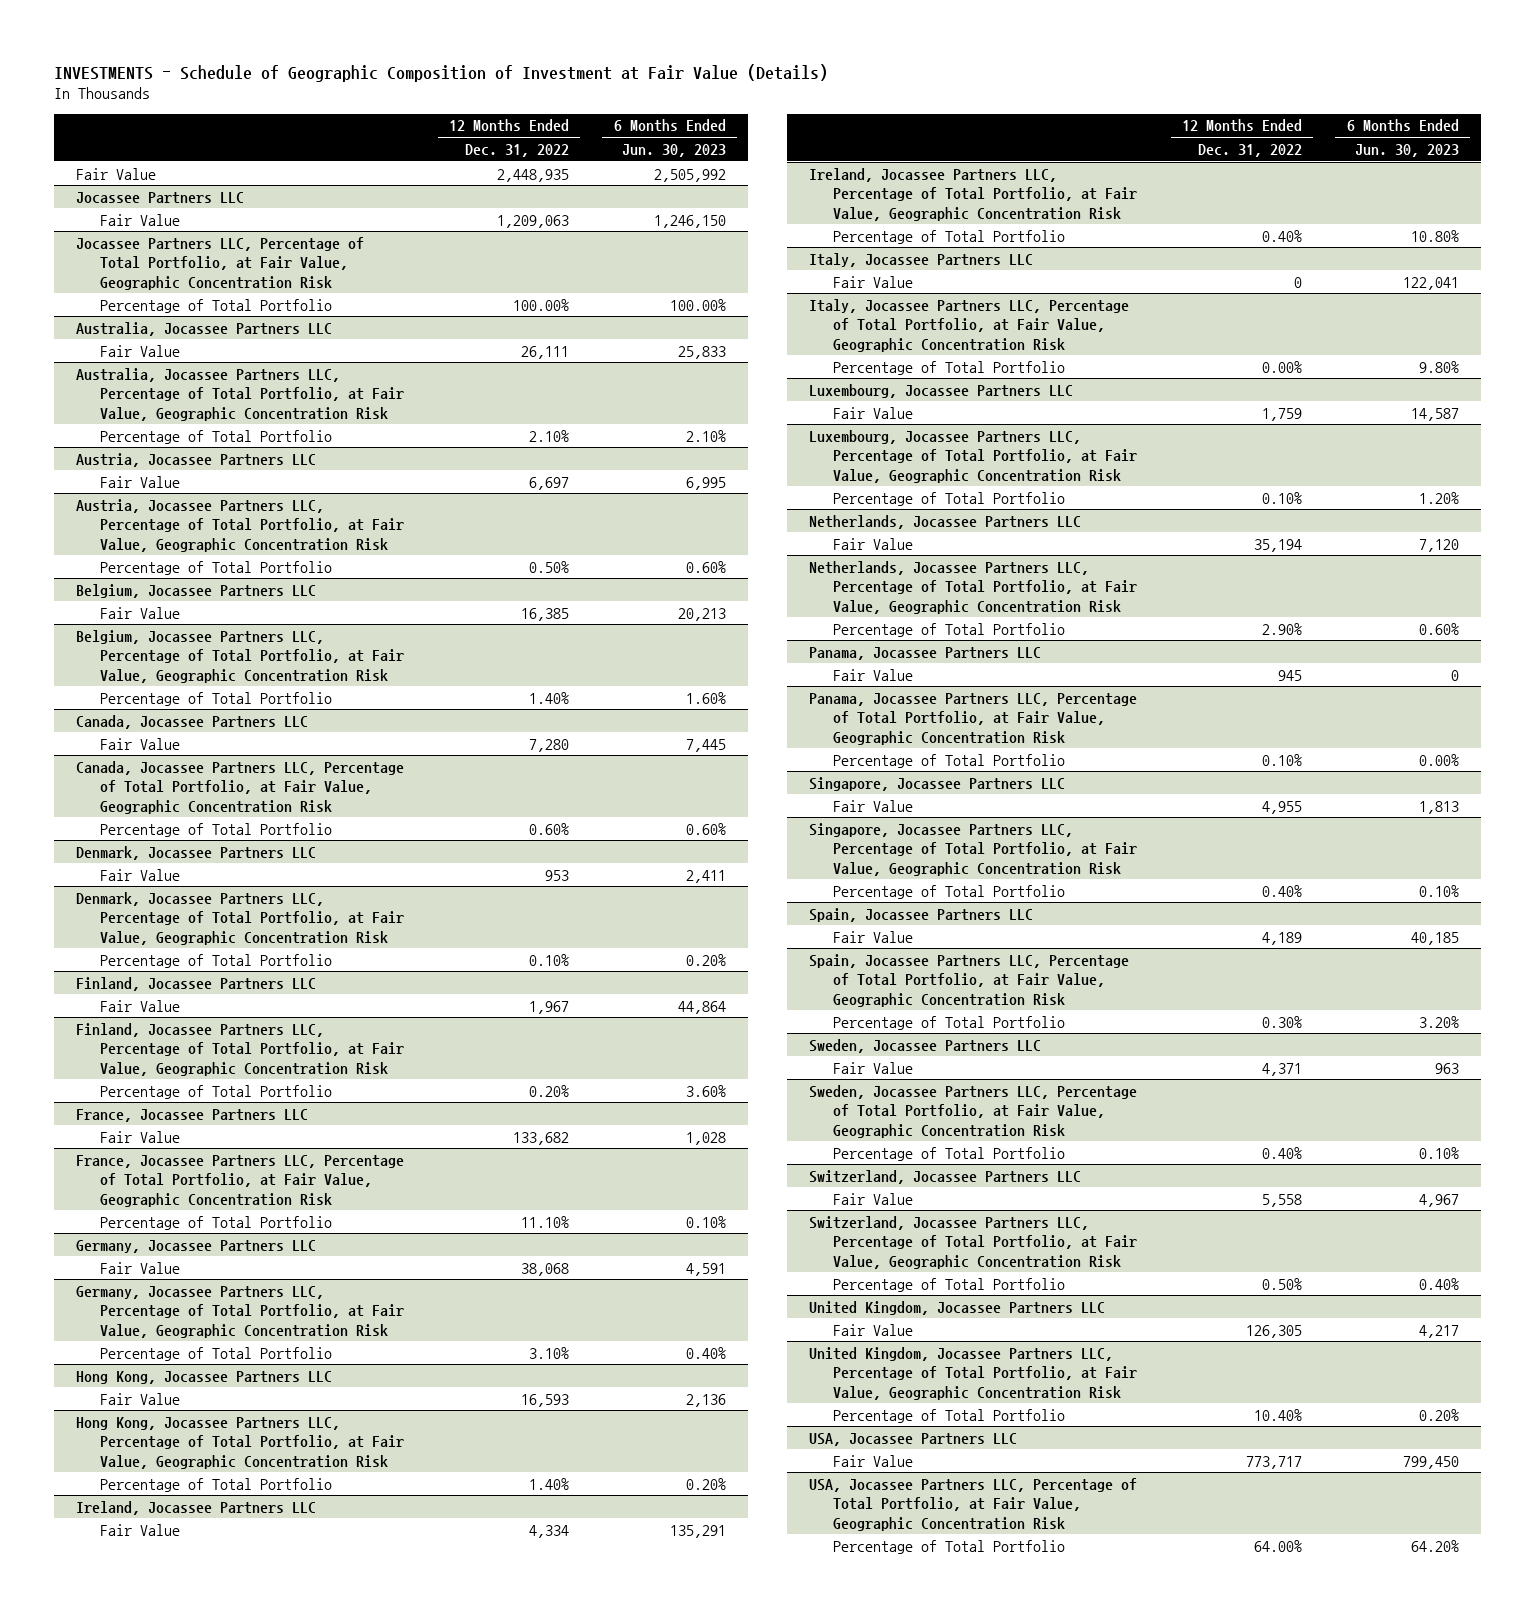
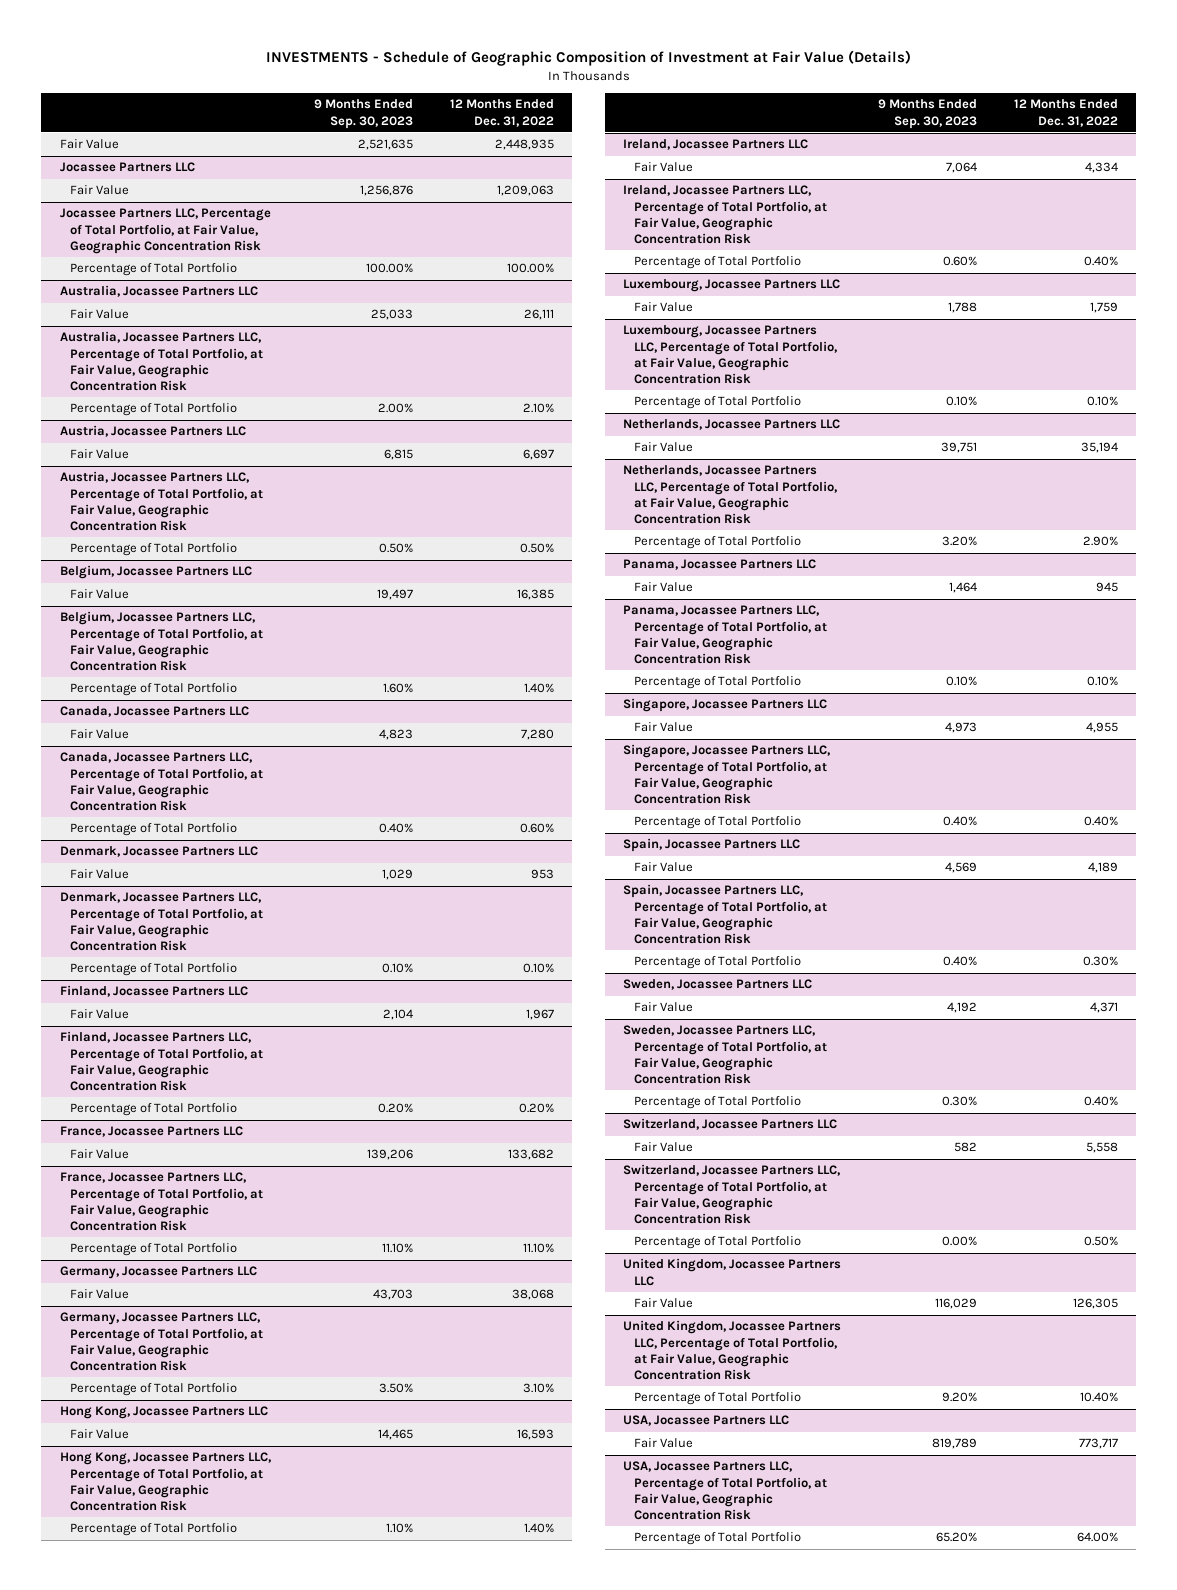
- | 12 Months Ended Dec. 31, 2022 | 6 Months Ended Jun. 30, 2023
+ | 9 Months Ended Sep. 30, 2023 | 12 Months Ended Dec. 31, 2022
- Italy, Jocassee Partners LLC
- Fair Value | 0 | 122,041
- Italy, Jocassee Partners LLC, Percentage of Total Portfolio, at Fair Value, Geographic Concentration Risk
- Percentage of Total Portfolio | 0.00% | 9.80%

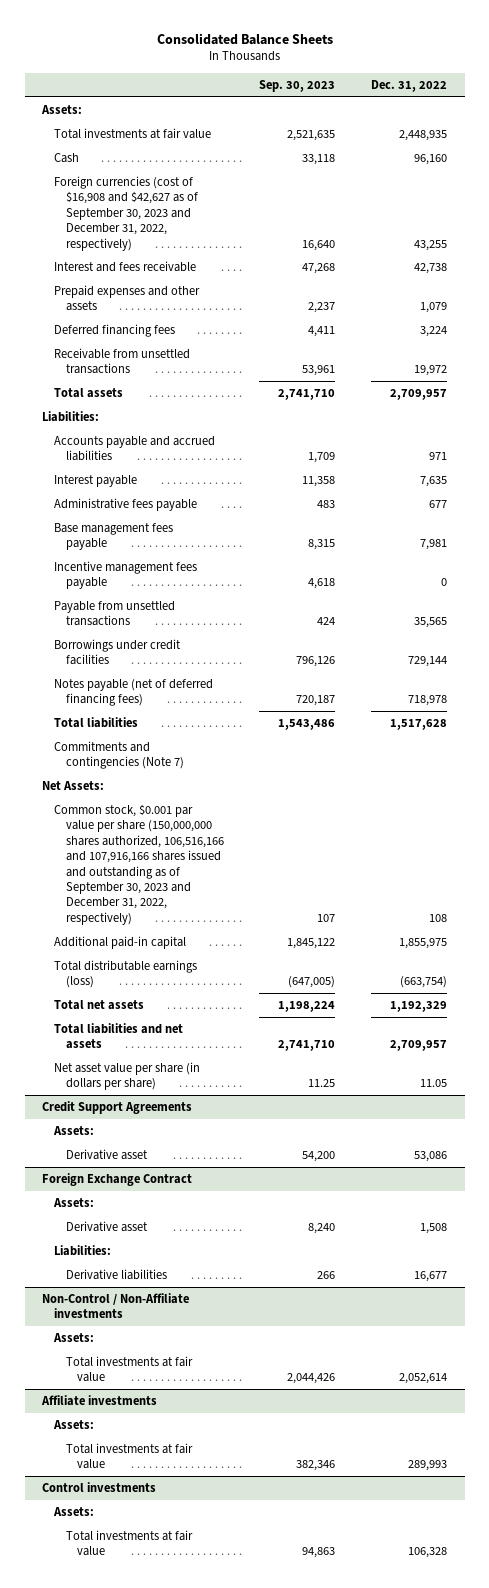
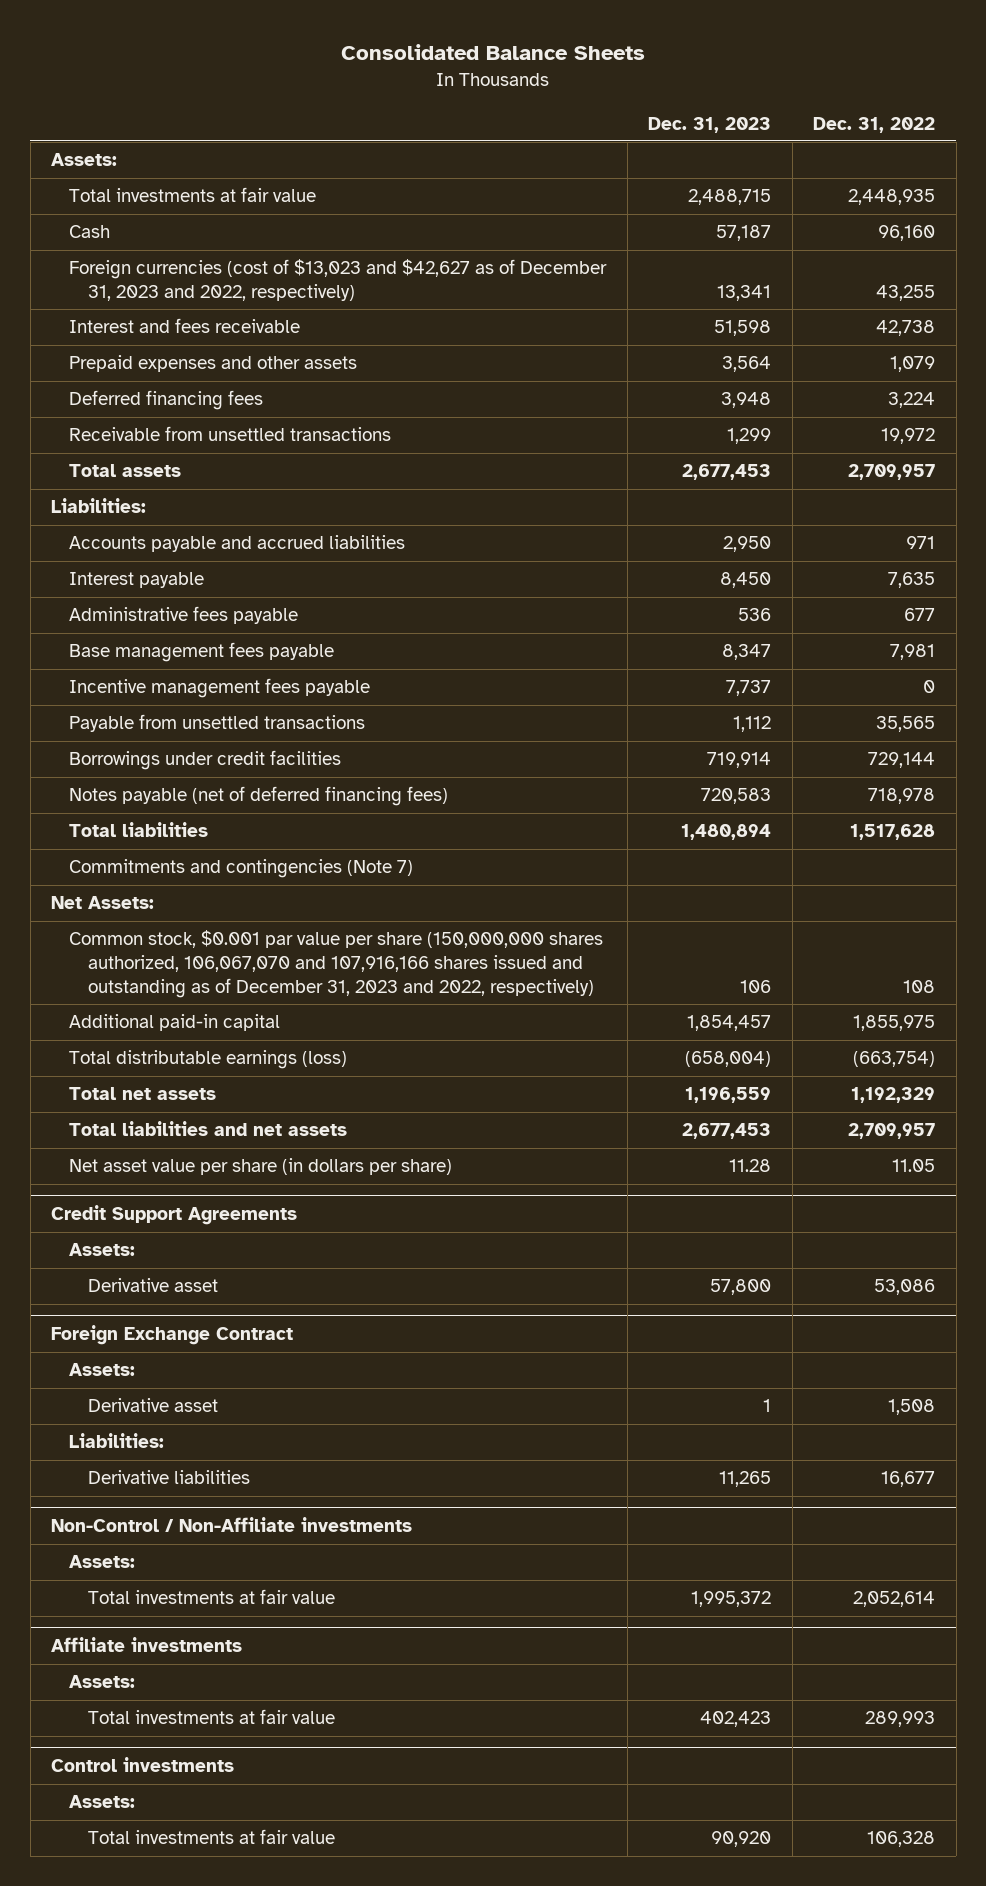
- | Sep. 30, 2023 | Dec. 31, 2022
+ | Dec. 31, 2023 | Dec. 31, 2022
- Foreign currencies (cost of $16,908 and $42,627 as of September 30, 2023 and December 31, 2022, respectively) | 16,640 | 43,255
+ Foreign currencies (cost of $13,023 and $42,627 as of December 31, 2023 and 2022, respectively) | 13,341 | 43,255
- Common stock, $0.001 par value per share (150,000,000 shares authorized, 106,516,166 and 107,916,166 shares issued and outstanding as of September 30, 2023 and December 31, 2022, respectively) | 107 | 108
+ Common stock, $0.001 par value per share (150,000,000 shares authorized, 106,067,070 and 107,916,166 shares issued and outstanding as of December 31, 2023 and 2022, respectively) | 106 | 108

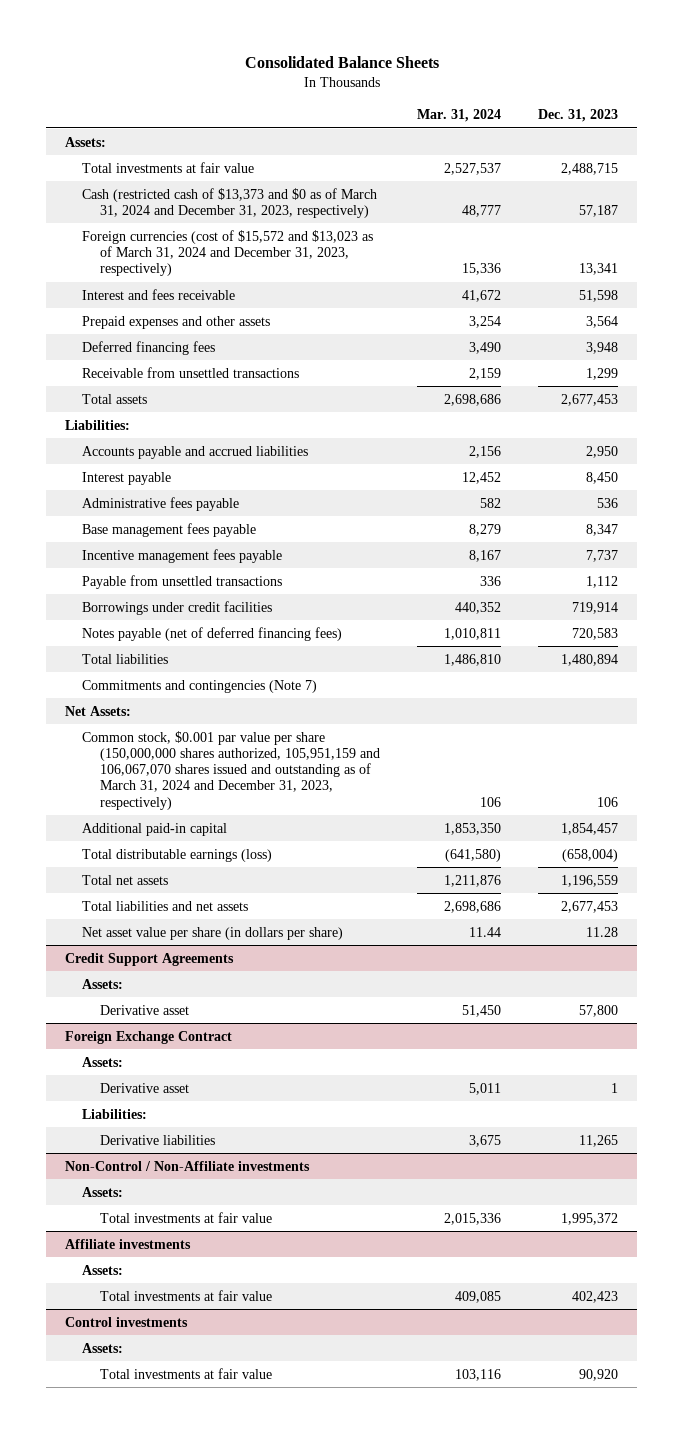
- | Dec. 31, 2023 | Dec. 31, 2022
+ | Mar. 31, 2024 | Dec. 31, 2023
- Cash | 57,187 | 96,160
- Foreign currencies (cost of $13,023 and $42,627 as of December 31, 2023 and 2022, respectively) | 13,341 | 43,255
+ Cash (restricted cash of $13,373 and $0 as of March 31, 2024 and December 31, 2023, respectively) | 48,777 | 57,187
+ Foreign currencies (cost of $15,572 and $13,023 as of March 31, 2024 and December 31, 2023, respectively) | 15,336 | 13,341
- Common stock, $0.001 par value per share (150,000,000 shares authorized, 106,067,070 and 107,916,166 shares issued and outstanding as of December 31, 2023 and 2022, respectively) | 106 | 108
+ Common stock, $0.001 par value per share (150,000,000 shares authorized, 105,951,159 and 106,067,070 shares issued and outstanding as of March 31, 2024 and December 31, 2023, respectively) | 106 | 106

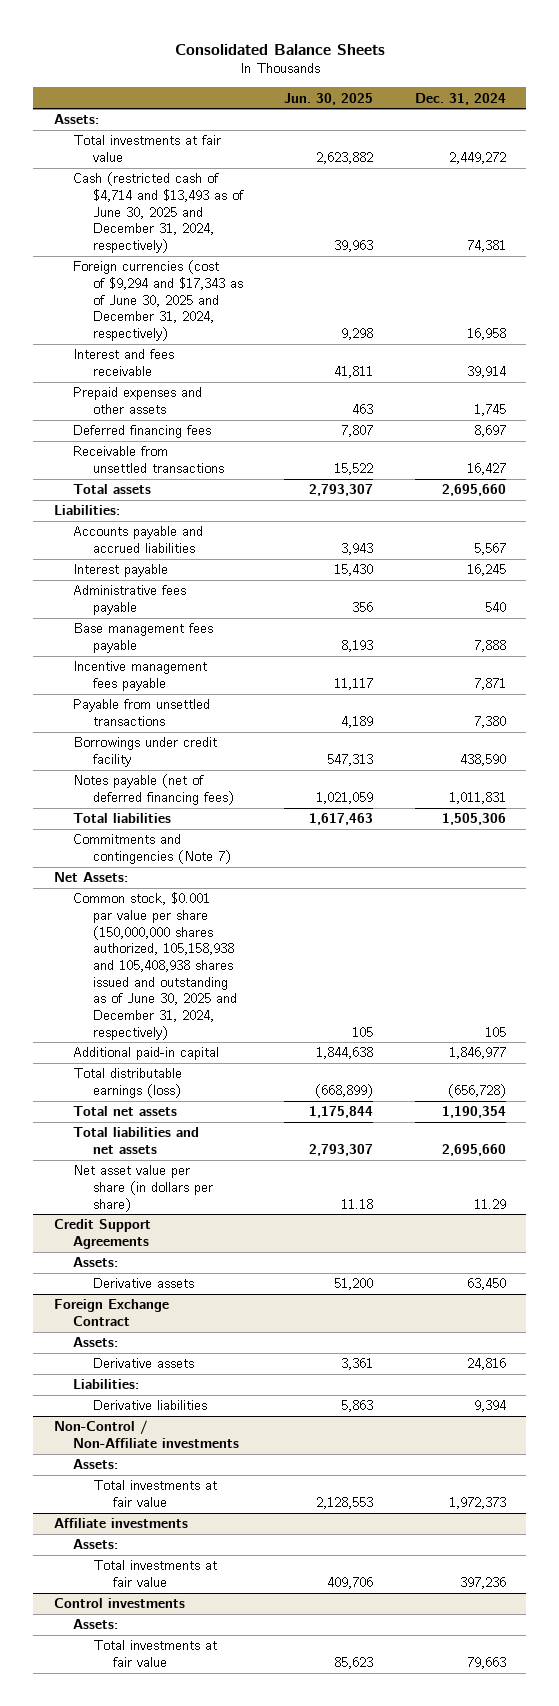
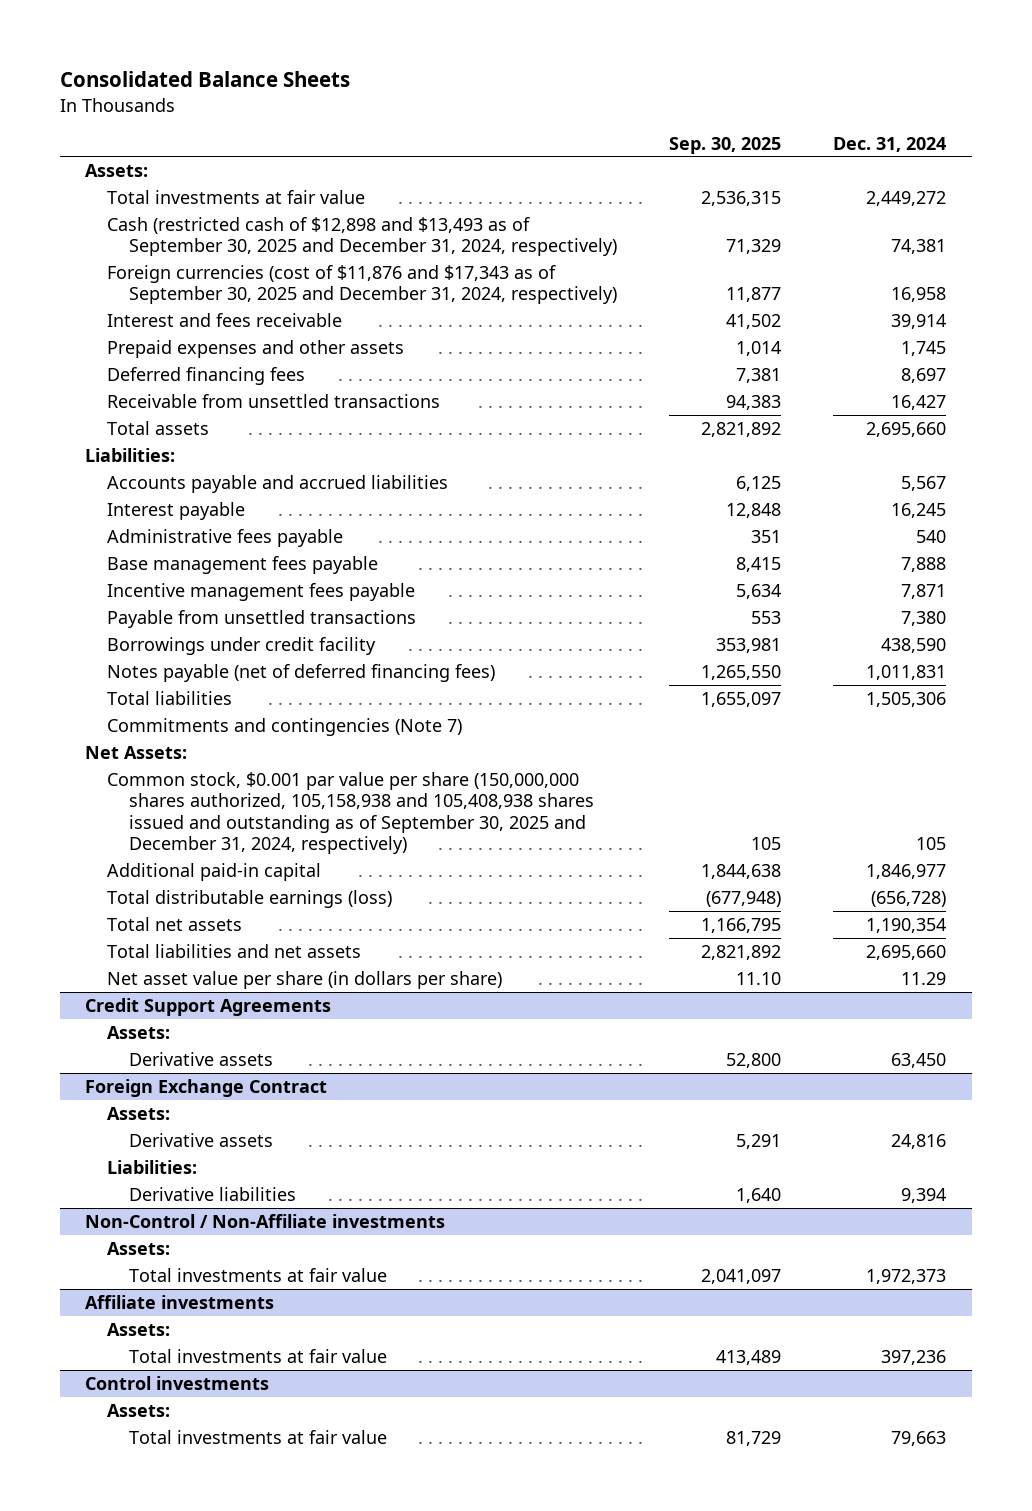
- | Jun. 30, 2025 | Dec. 31, 2024
+ | Sep. 30, 2025 | Dec. 31, 2024
- Cash (restricted cash of $4,714 and $13,493 as of June 30, 2025 and December 31, 2024, respectively) | 39,963 | 74,381
- Foreign currencies (cost of $9,294 and $17,343 as of June 30, 2025 and December 31, 2024, respectively) | 9,298 | 16,958
+ Cash (restricted cash of $12,898 and $13,493 as of September 30, 2025 and December 31, 2024, respectively) | 71,329 | 74,381
+ Foreign currencies (cost of $11,876 and $17,343 as of September 30, 2025 and December 31, 2024, respectively) | 11,877 | 16,958
- Common stock, $0.001 par value per share (150,000,000 shares authorized, 105,158,938 and 105,408,938 shares issued and outstanding as of June 30, 2025 and December 31, 2024, respectively) | 105 | 105
+ Common stock, $0.001 par value per share (150,000,000 shares authorized, 105,158,938 and 105,408,938 shares issued and outstanding as of September 30, 2025 and December 31, 2024, respectively) | 105 | 105

